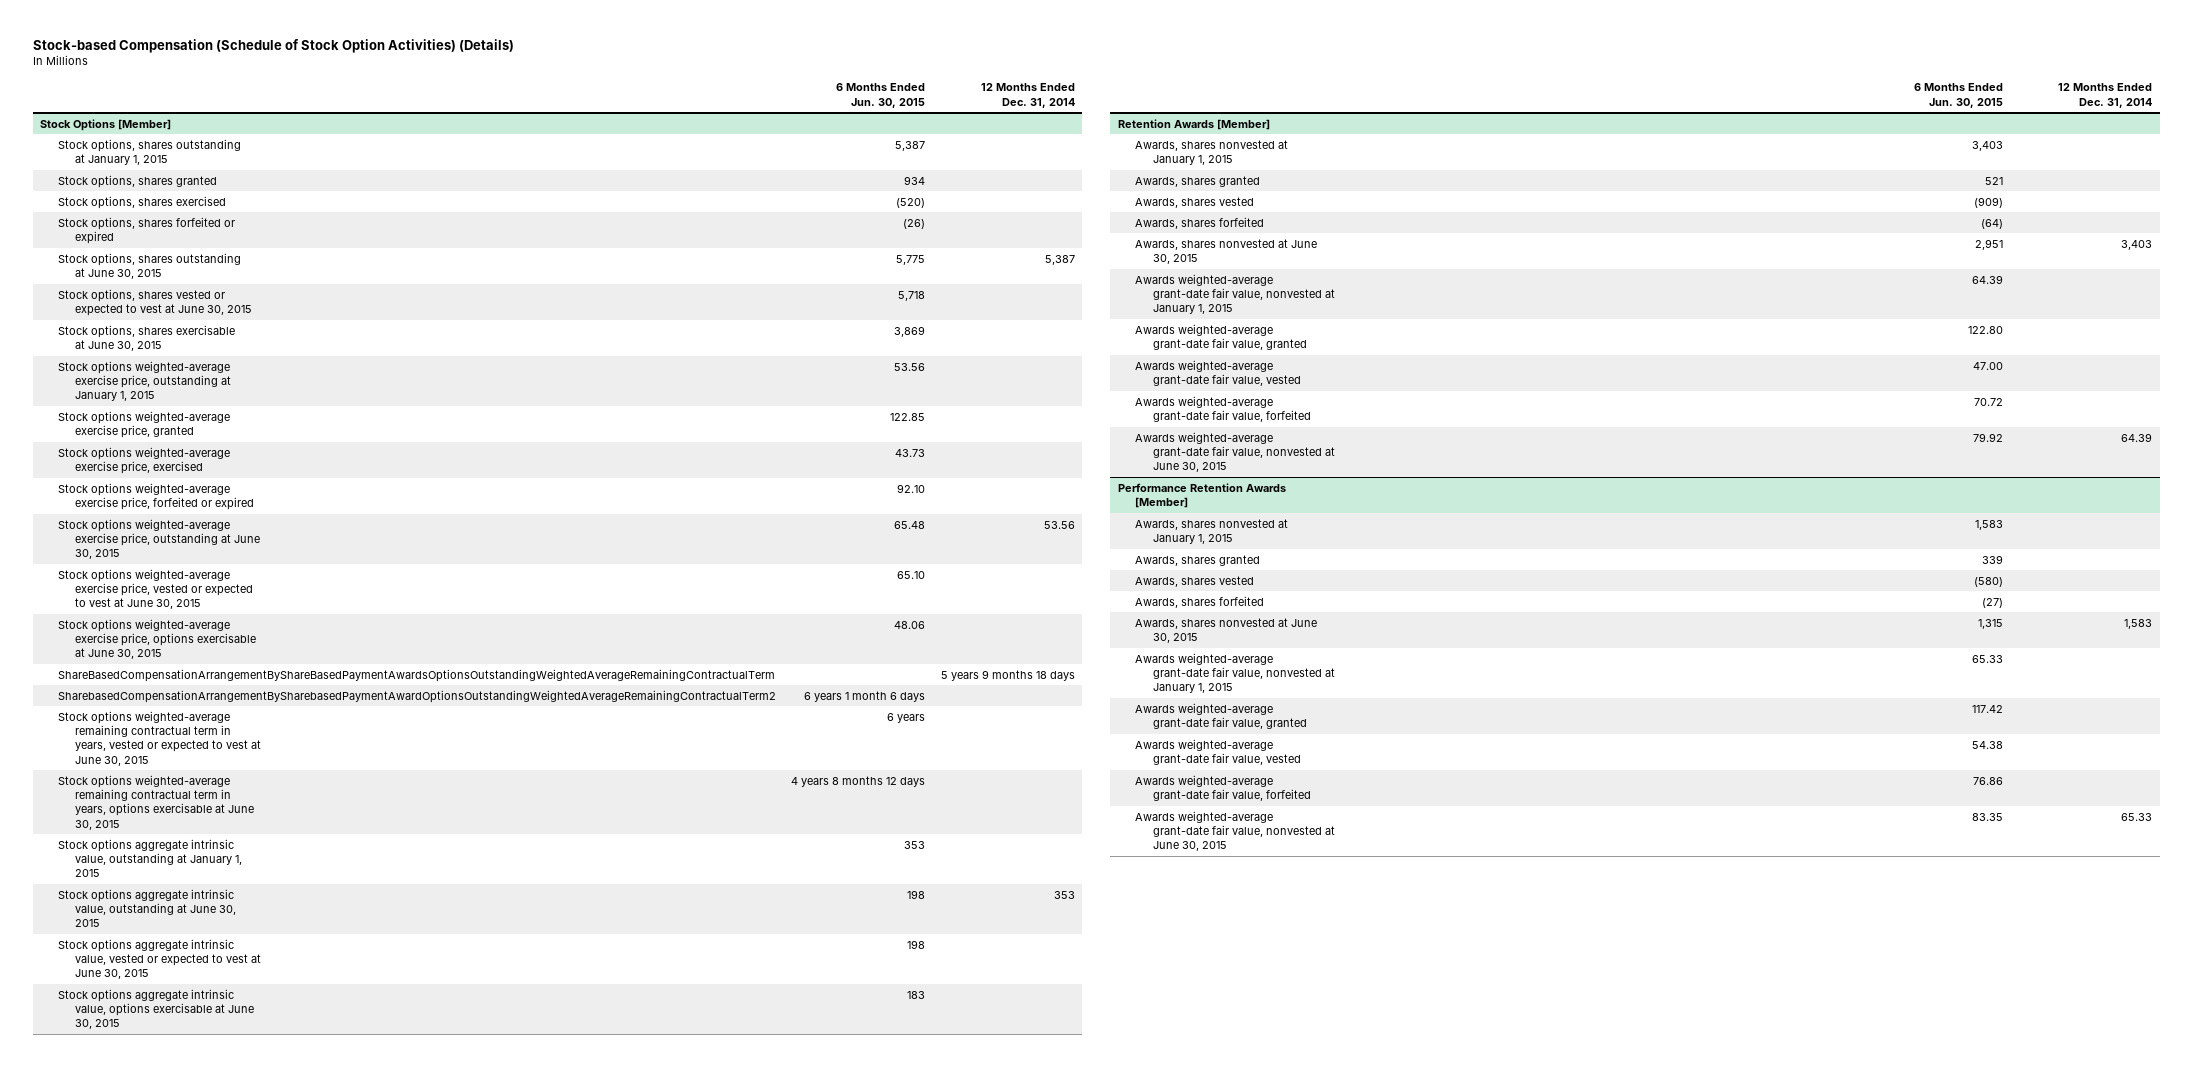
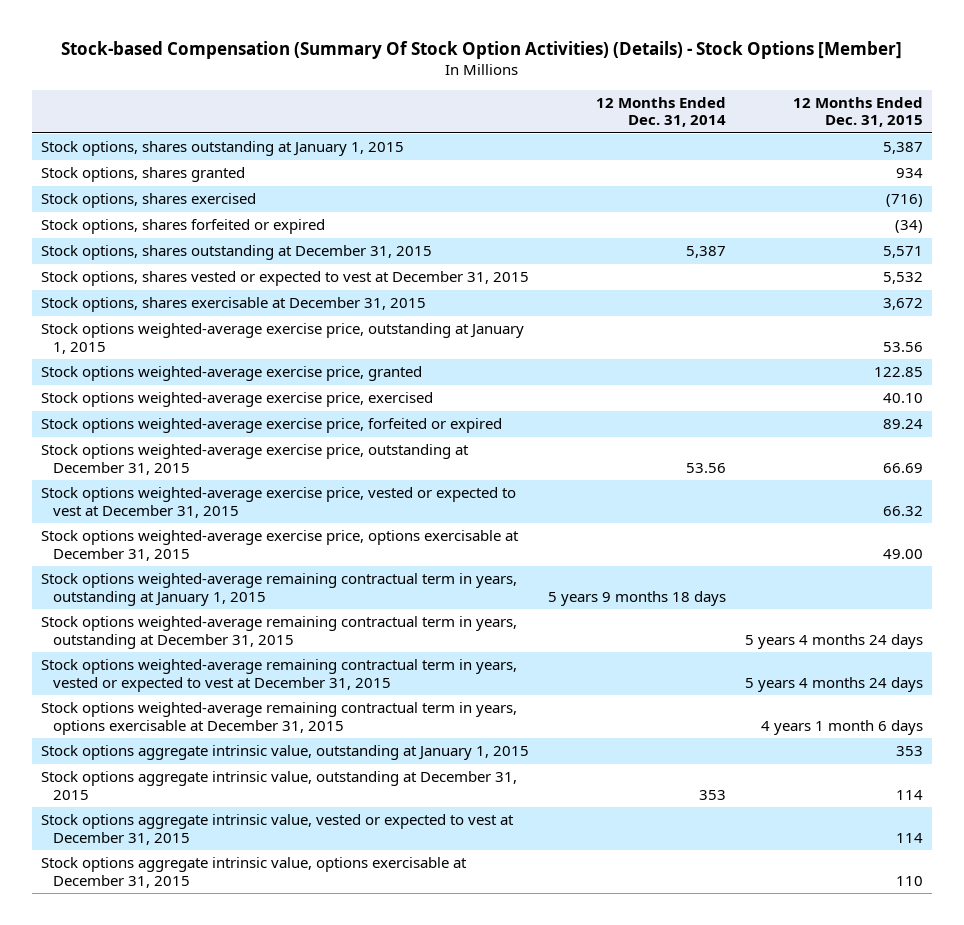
- Stock-based Compensation (Schedule of Stock Option Activities) (Details)
+ Stock-based Compensation (Summary Of Stock Option Activities) (Details) - Stock Options [Member]
- | 6 Months Ended Jun. 30, 2015 | 12 Months Ended Dec. 31, 2014
+ | 12 Months Ended Dec. 31, 2014 | 12 Months Ended Dec. 31, 2015
- Stock Options [Member]
- Stock options, shares outstanding at January 1, 2015 | 5,387 |
- Stock options, shares granted | 934 |
- Stock options, shares exercised | (520) |
- Stock options, shares forfeited or expired | (26) |
- Stock options, shares outstanding at June 30, 2015 | 5,775 | 5,387
- Stock options, shares vested or expected to vest at June 30, 2015 | 5,718 |
- Stock options, shares exercisable at June 30, 2015 | 3,869 |
- Stock options weighted-average exercise price, outstanding at January 1, 2015 | 53.56 |
- Stock options weighted-average exercise price, granted | 122.85 |
- Stock options weighted-average exercise price, exercised | 43.73 |
- Stock options weighted-average exercise price, forfeited or expired | 92.10 |
- Stock options weighted-average exercise price, outstanding at June 30, 2015 | 65.48 | 53.56
- Stock options weighted-average exercise price, vested or expected to vest at June 30, 2015 | 65.10 |
- Stock options weighted-average exercise price, options exercisable at June 30, 2015 | 48.06 |
- ShareBasedCompensationArrangementByShareBasedPaymentAwardsOptionsOutstandingWeightedAverageRemainingContractualTerm | | 5 years 9 months 18 days
- SharebasedCompensationArrangementBySharebasedPaymentAwardOptionsOutstandingWeightedAverageRemainingContractualTerm2 | 6 years 1 month 6 days |
- Stock options weighted-average remaining contractual term in years, vested or expected to vest at June 30, 2015 | 6 years |
- Stock options weighted-average remaining contractual term in years, options exercisable at June 30, 2015 | 4 years 8 months 12 days |
- Stock options aggregate intrinsic value, outstanding at January 1, 2015 | 353 |
- Stock options aggregate intrinsic value, outstanding at June 30, 2015 | 198 | 353
- Stock options aggregate intrinsic value, vested or expected to vest at June 30, 2015 | 198 |
- Stock options aggregate intrinsic value, options exercisable at June 30, 2015 | 183 |
- Retention Awards [Member]
- Awards, shares nonvested at January 1, 2015 | 3,403 |
- Awards, shares granted | 521 |
- Awards, shares vested | (909) |
- Awards, shares forfeited | (64) |
- Awards, shares nonvested at June 30, 2015 | 2,951 | 3,403
- Awards weighted-average grant-date fair value, nonvested at January 1, 2015 | 64.39 |
- Awards weighted-average grant-date fair value, granted | 122.80 |
- Awards weighted-average grant-date fair value, vested | 47.00 |
- Awards weighted-average grant-date fair value, forfeited | 70.72 |
- Awards weighted-average grant-date fair value, nonvested at June 30, 2015 | 79.92 | 64.39
- Performance Retention Awards [Member]
- Awards, shares nonvested at January 1, 2015 | 1,583 |
- Awards, shares granted | 339 |
- Awards, shares vested | (580) |
- Awards, shares forfeited | (27) |
- Awards, shares nonvested at June 30, 2015 | 1,315 | 1,583
- Awards weighted-average grant-date fair value, nonvested at January 1, 2015 | 65.33 |
- Awards weighted-average grant-date fair value, granted | 117.42 |
- Awards weighted-average grant-date fair value, vested | 54.38 |
- Awards weighted-average grant-date fair value, forfeited | 76.86 |
- Awards weighted-average grant-date fair value, nonvested at June 30, 2015 | 83.35 | 65.33
+ Stock options, shares outstanding at January 1, 2015 | | 5,387
+ Stock options, shares granted | | 934
+ Stock options, shares exercised | | (716)
+ Stock options, shares forfeited or expired | | (34)
+ Stock options, shares outstanding at December 31, 2015 | 5,387 | 5,571
+ Stock options, shares vested or expected to vest at December 31, 2015 | | 5,532
+ Stock options, shares exercisable at December 31, 2015 | | 3,672
+ Stock options weighted-average exercise price, outstanding at January 1, 2015 | | 53.56
+ Stock options weighted-average exercise price, granted | | 122.85
+ Stock options weighted-average exercise price, exercised | | 40.10
+ Stock options weighted-average exercise price, forfeited or expired | | 89.24
+ Stock options weighted-average exercise price, outstanding at December 31, 2015 | 53.56 | 66.69
+ Stock options weighted-average exercise price, vested or expected to vest at December 31, 2015 | | 66.32
+ Stock options weighted-average exercise price, options exercisable at December 31, 2015 | | 49.00
+ Stock options weighted-average remaining contractual term in years, outstanding at January 1, 2015 | 5 years 9 months 18 days |
+ Stock options weighted-average remaining contractual term in years, outstanding at December 31, 2015 | | 5 years 4 months 24 days
+ Stock options weighted-average remaining contractual term in years, vested or expected to vest at December 31, 2015 | | 5 years 4 months 24 days
+ Stock options weighted-average remaining contractual term in years, options exercisable at December 31, 2015 | | 4 years 1 month 6 days
+ Stock options aggregate intrinsic value, outstanding at January 1, 2015 | | 353
+ Stock options aggregate intrinsic value, outstanding at December 31, 2015 | 353 | 114
+ Stock options aggregate intrinsic value, vested or expected to vest at December 31, 2015 | | 114
+ Stock options aggregate intrinsic value, options exercisable at December 31, 2015 | | 110

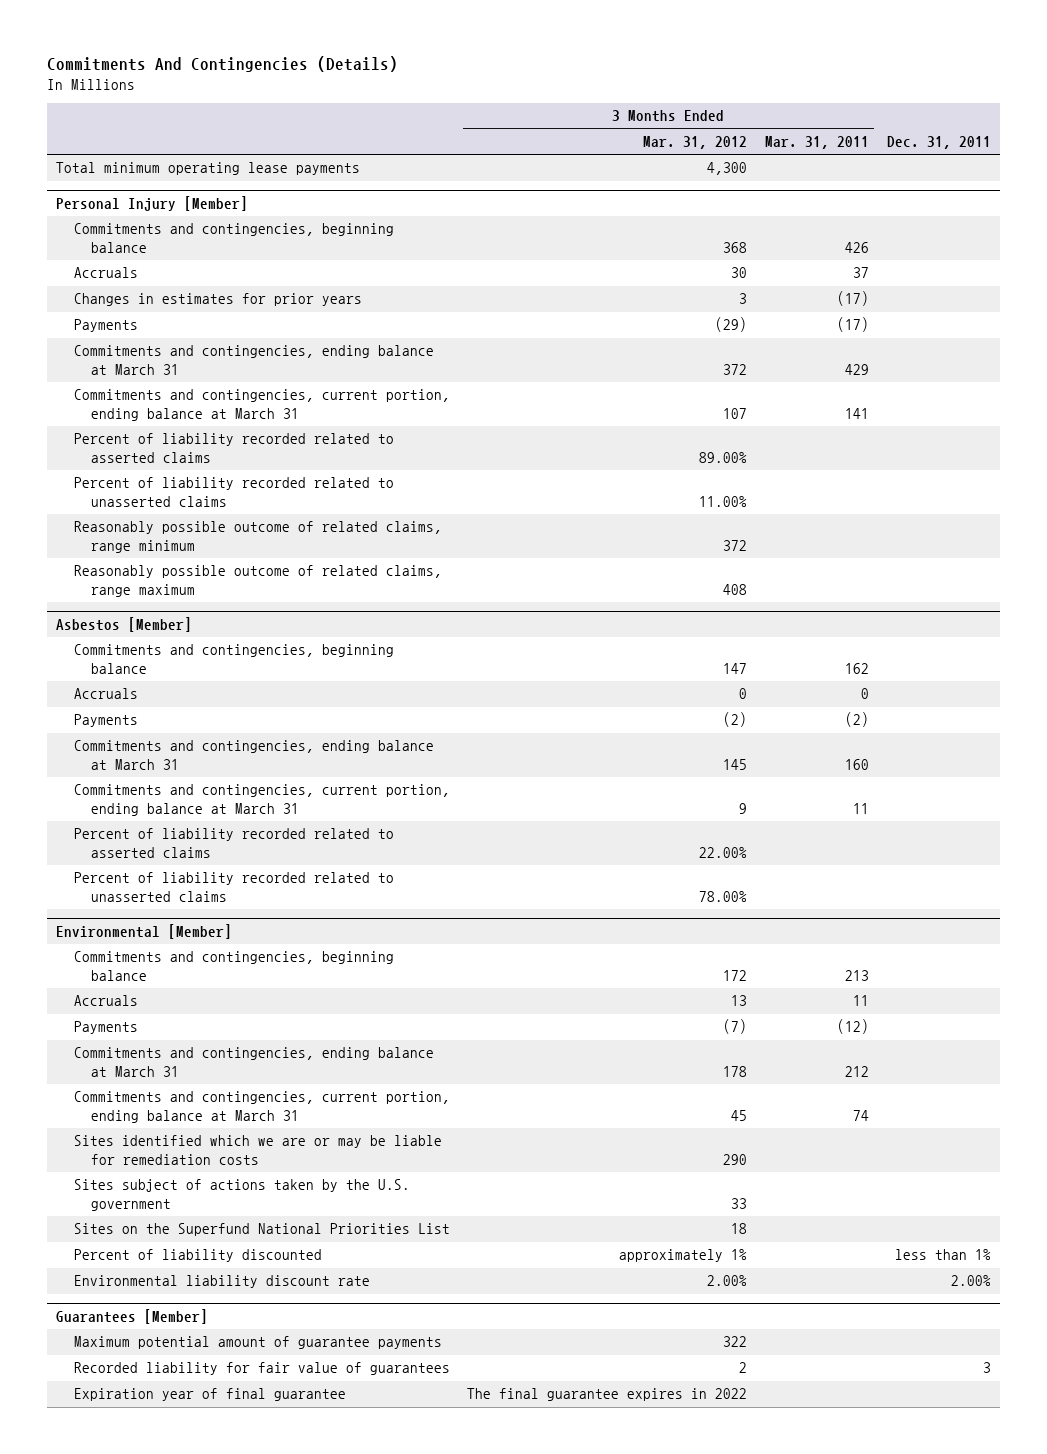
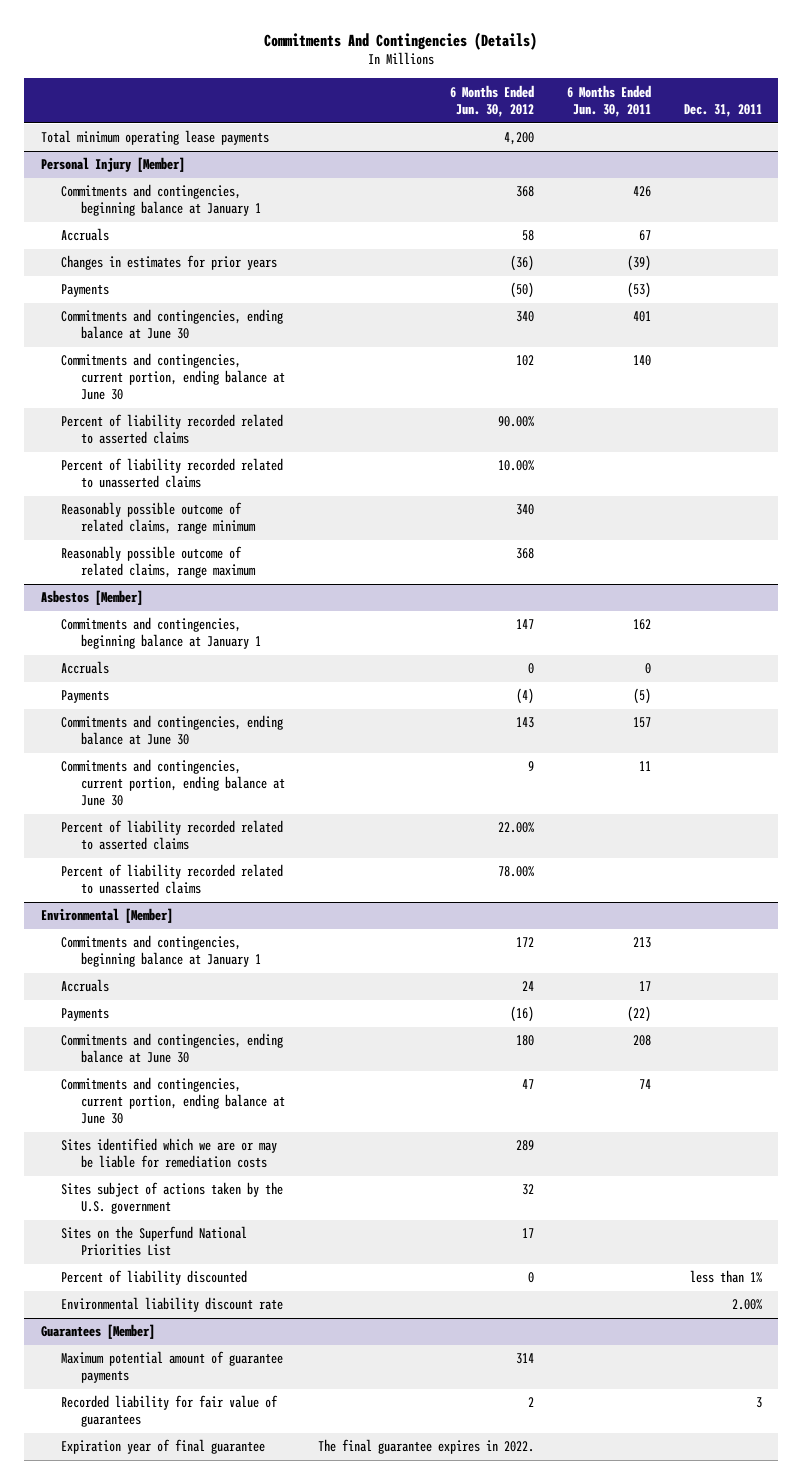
- | 3 Months Ended Mar. 31, 2012 | 3 Months Ended Mar. 31, 2011 | Dec. 31, 2011
+ | 6 Months Ended Jun. 30, 2012 | 6 Months Ended Jun. 30, 2011 | Dec. 31, 2011
@ Personal Injury [Member]
- Commitments and contingencies, beginning balance | 368 | 426 |
+ Commitments and contingencies, beginning balance at January 1 | 368 | 426 |
- Commitments and contingencies, ending balance at March 31 | 372 | 429 |
- Commitments and contingencies, current portion, ending balance at March 31 | 107 | 141 |
+ Commitments and contingencies, ending balance at June 30 | 340 | 401 |
+ Commitments and contingencies, current portion, ending balance at June 30 | 102 | 140 |
@ Asbestos [Member]
- Commitments and contingencies, beginning balance | 147 | 162 |
+ Commitments and contingencies, beginning balance at January 1 | 147 | 162 |
- Commitments and contingencies, ending balance at March 31 | 145 | 160 |
- Commitments and contingencies, current portion, ending balance at March 31 | 9 | 11 |
+ Commitments and contingencies, ending balance at June 30 | 143 | 157 |
+ Commitments and contingencies, current portion, ending balance at June 30 | 9 | 11 |
@ Environmental [Member]
- Commitments and contingencies, beginning balance | 172 | 213 |
+ Commitments and contingencies, beginning balance at January 1 | 172 | 213 |
- Commitments and contingencies, ending balance at March 31 | 178 | 212 |
- Commitments and contingencies, current portion, ending balance at March 31 | 45 | 74 |
+ Commitments and contingencies, ending balance at June 30 | 180 | 208 |
+ Commitments and contingencies, current portion, ending balance at June 30 | 47 | 74 |

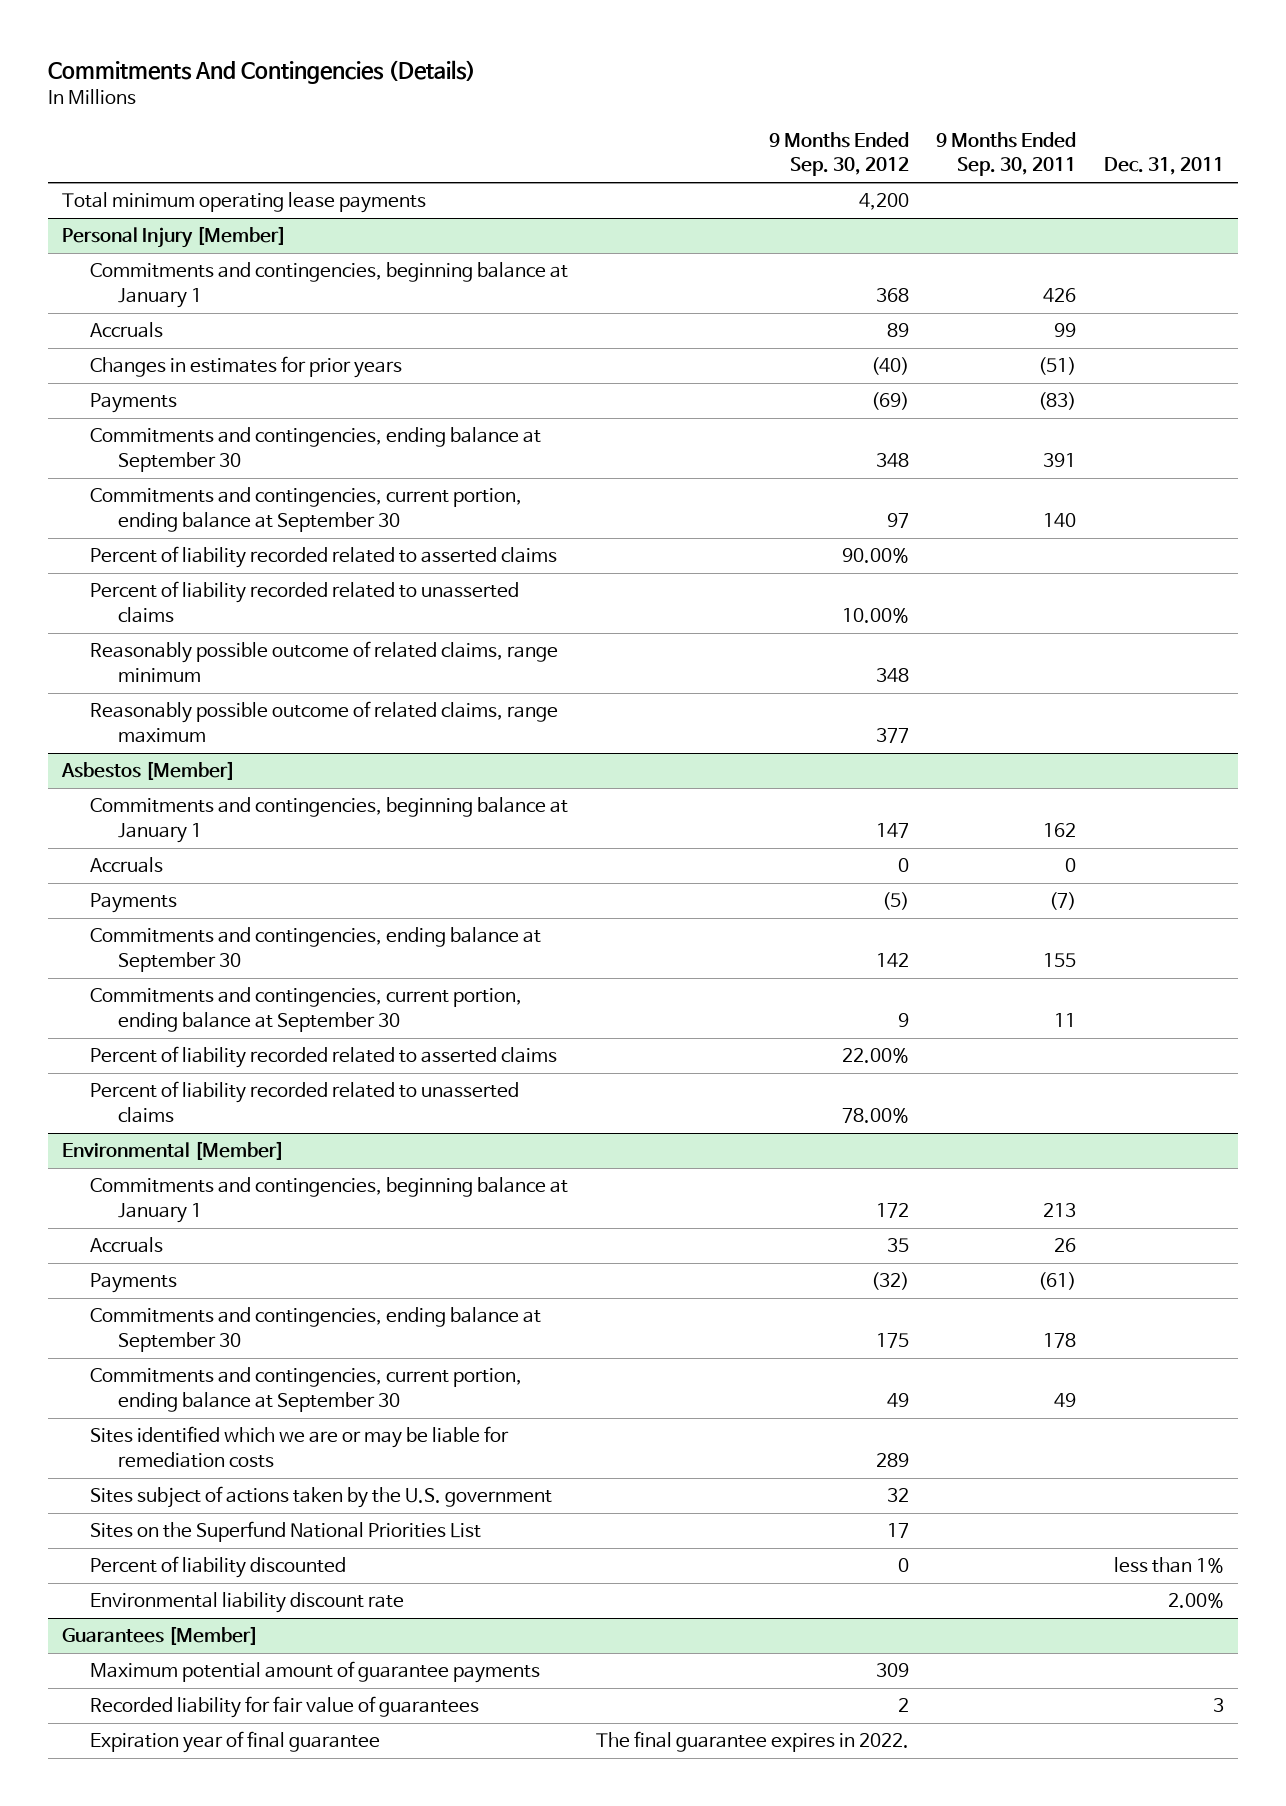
- | 6 Months Ended Jun. 30, 2012 | 6 Months Ended Jun. 30, 2011 | Dec. 31, 2011
+ | 9 Months Ended Sep. 30, 2012 | 9 Months Ended Sep. 30, 2011 | Dec. 31, 2011
@ Personal Injury [Member]
- Commitments and contingencies, ending balance at June 30 | 340 | 401 |
- Commitments and contingencies, current portion, ending balance at June 30 | 102 | 140 |
+ Commitments and contingencies, ending balance at September 30 | 348 | 391 |
+ Commitments and contingencies, current portion, ending balance at September 30 | 97 | 140 |
@ Asbestos [Member]
- Commitments and contingencies, ending balance at June 30 | 143 | 157 |
- Commitments and contingencies, current portion, ending balance at June 30 | 9 | 11 |
+ Commitments and contingencies, ending balance at September 30 | 142 | 155 |
+ Commitments and contingencies, current portion, ending balance at September 30 | 9 | 11 |
@ Environmental [Member]
- Commitments and contingencies, ending balance at June 30 | 180 | 208 |
- Commitments and contingencies, current portion, ending balance at June 30 | 47 | 74 |
+ Commitments and contingencies, ending balance at September 30 | 175 | 178 |
+ Commitments and contingencies, current portion, ending balance at September 30 | 49 | 49 |

